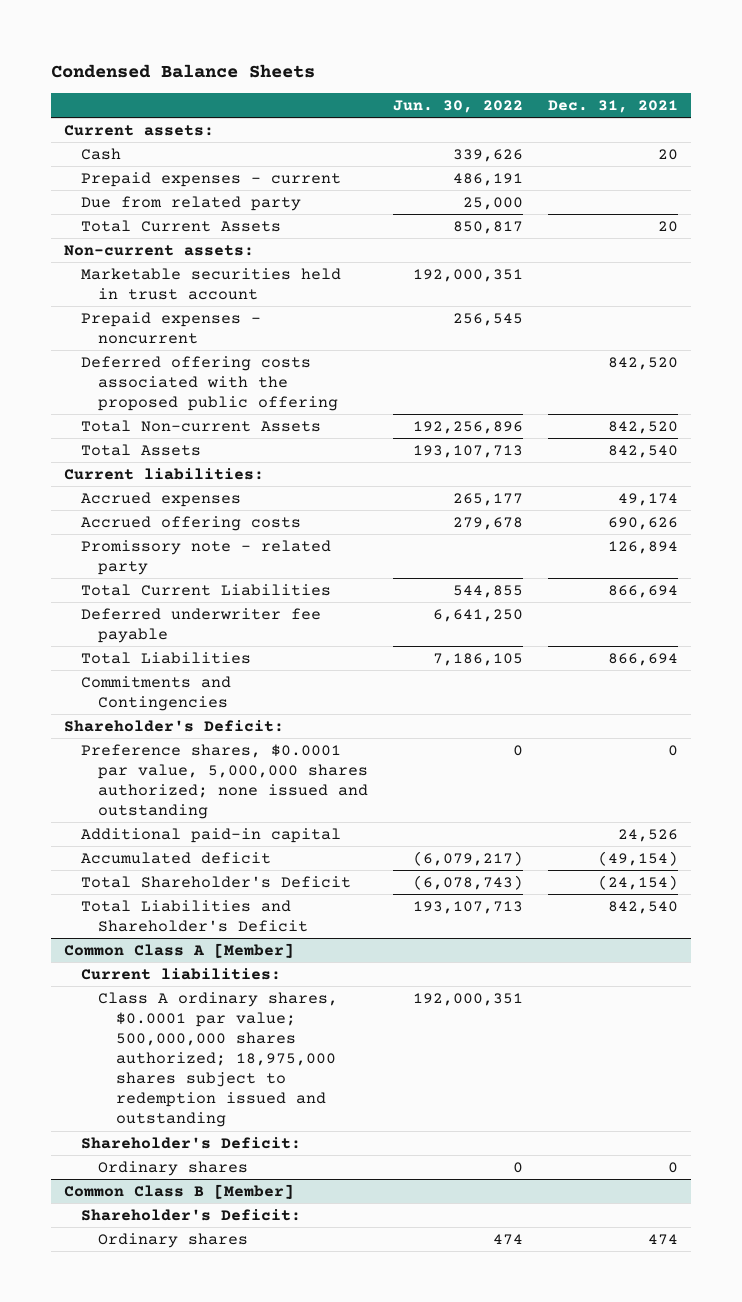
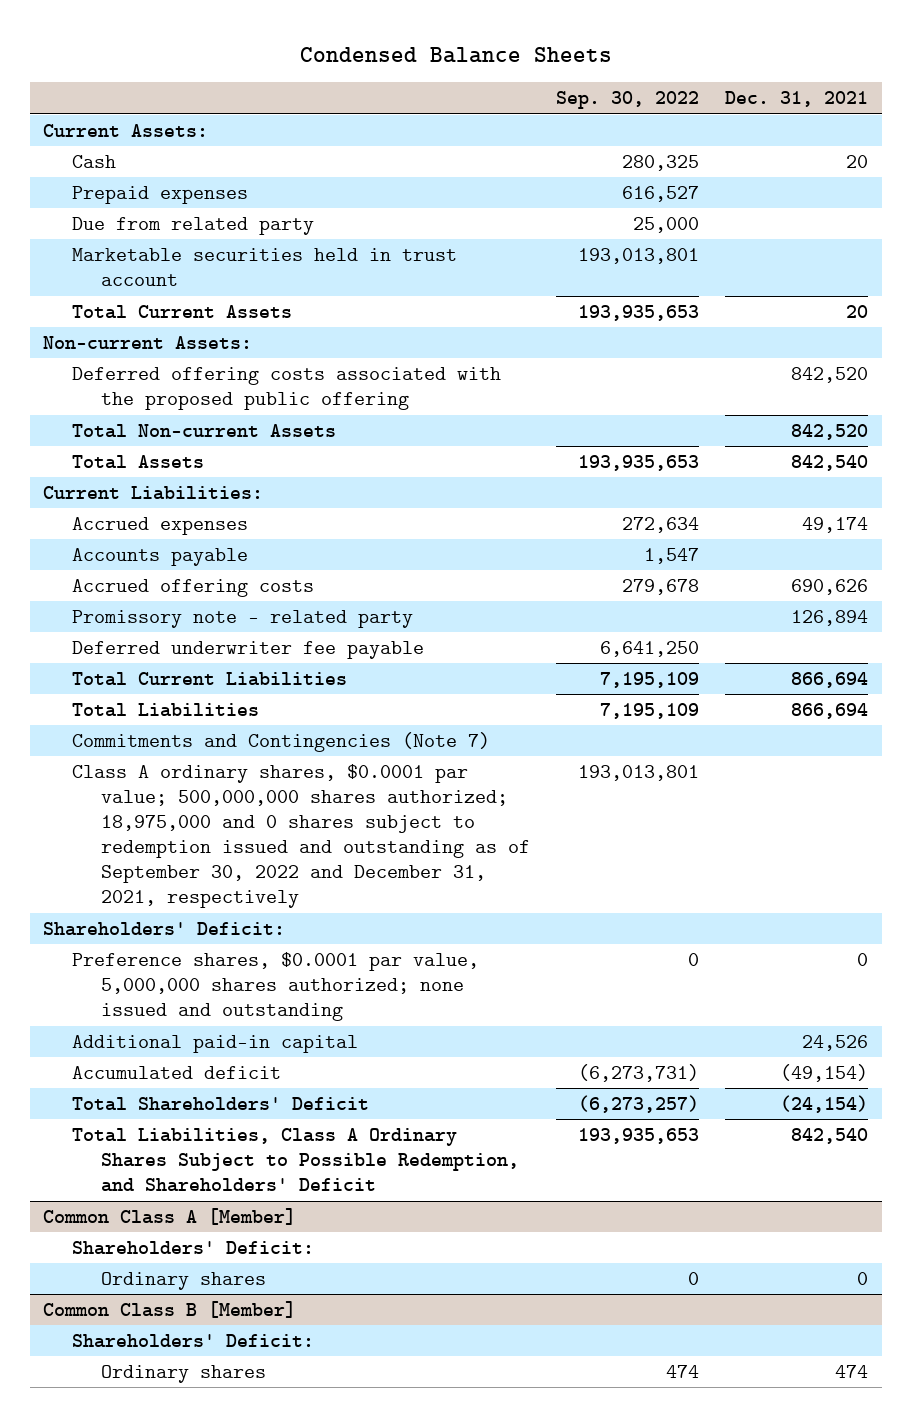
- | Jun. 30, 2022 | Dec. 31, 2021
+ | Sep. 30, 2022 | Dec. 31, 2021
- Current assets:
+ Current Assets:
- Prepaid expenses - current | 486,191 |
+ Prepaid expenses | 616,527 |
- Non-current assets:
- Prepaid expenses - noncurrent | 256,545 |
moved down: Total Current Assets | 193,935,653 | 20
+ Non-current Assets:
- Current liabilities:
+ Current Liabilities:
+ Accounts payable | 1,547 |
moved down: Total Current Liabilities | 7,195,109 | 866,694
- Commitments and Contingencies
- Shareholder's Deficit:
+ Commitments and Contingencies (Note 7)
+ Class A ordinary shares, $0.0001 par value; 500,000,000 shares authorized; 18,975,000 and 0 shares subject to redemption issued and outstanding as of September 30, 2022 and December 31, 2021, respectively | 193,013,801 |
+ Shareholders' Deficit:
- Total Shareholder's Deficit | (6,078,743) | (24,154)
- Total Liabilities and Shareholder's Deficit | 193,107,713 | 842,540
+ Total Shareholders' Deficit | (6,273,257) | (24,154)
+ Total Liabilities, Class A Ordinary Shares Subject to Possible Redemption, and Shareholders' Deficit | 193,935,653 | 842,540
@ Common Class A [Member]
- Current liabilities:
- Class A ordinary shares, $0.0001 par value; 500,000,000 shares authorized; 18,975,000 shares subject to redemption issued and outstanding | 192,000,351 |
- Shareholder's Deficit:
+ Shareholders' Deficit:
@ Common Class B [Member]
- Shareholder's Deficit:
+ Shareholders' Deficit:

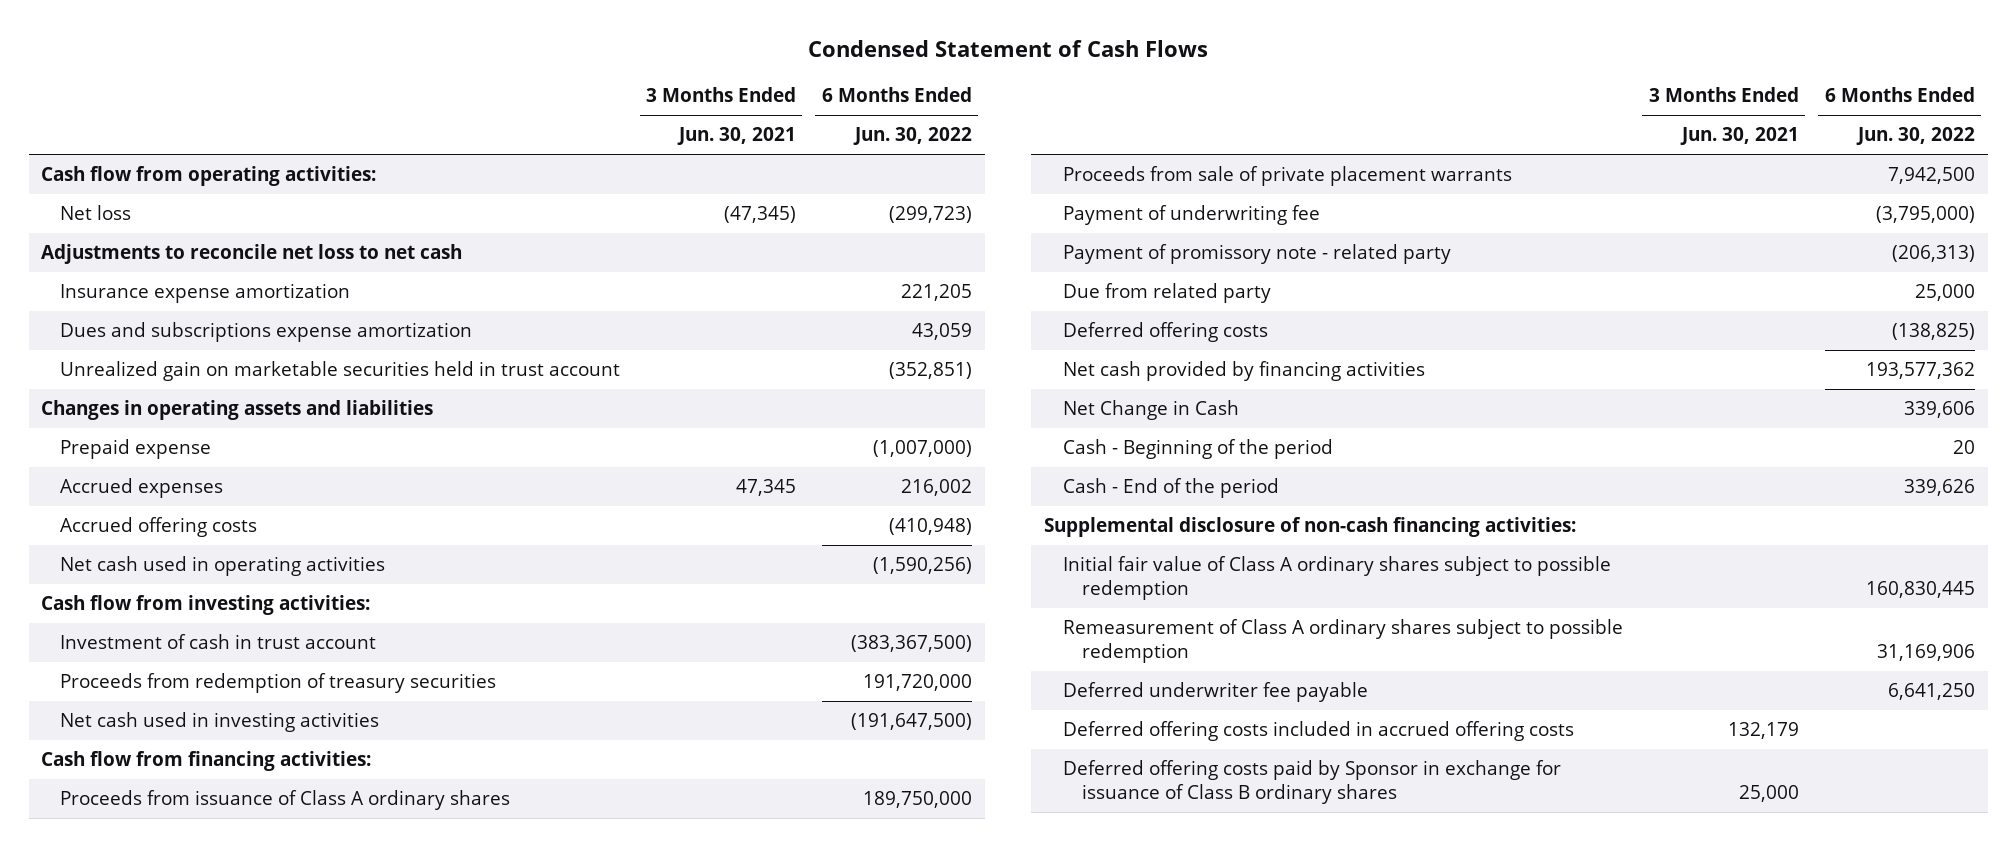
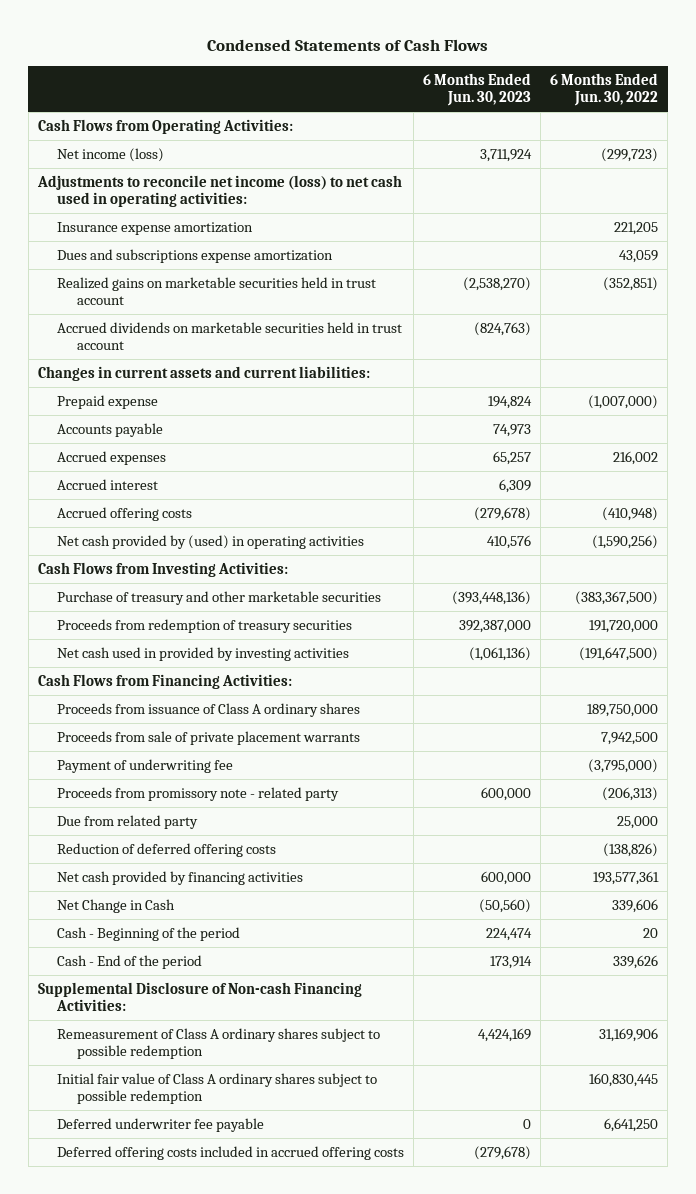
- Condensed Statement of Cash Flows
+ Condensed Statements of Cash Flows
- | 3 Months Ended Jun. 30, 2021 | 6 Months Ended Jun. 30, 2022
+ | 6 Months Ended Jun. 30, 2023 | 6 Months Ended Jun. 30, 2022
- Cash flow from operating activities:
- Net loss | (47,345) | (299,723)
- Adjustments to reconcile net loss to net cash
+ Cash Flows from Operating Activities:
+ Net income (loss) | 3,711,924 | (299,723)
+ Adjustments to reconcile net income (loss) to net cash used in operating activities:
- Unrealized gain on marketable securities held in trust account | | (352,851)
- Changes in operating assets and liabilities
+ Realized gains on marketable securities held in trust account | (2,538,270) | (352,851)
+ Accrued dividends on marketable securities held in trust account | (824,763) |
+ Changes in current assets and current liabilities:
+ Accounts payable | 74,973 |
+ Accrued interest | 6,309 |
- Net cash used in operating activities | | (1,590,256)
- Cash flow from investing activities:
- Investment of cash in trust account | | (383,367,500)
+ Net cash provided by (used) in operating activities | 410,576 | (1,590,256)
+ Cash Flows from Investing Activities:
+ Purchase of treasury and other marketable securities | (393,448,136) | (383,367,500)
- Net cash used in investing activities | | (191,647,500)
- Cash flow from financing activities:
+ Net cash used in provided by investing activities | (1,061,136) | (191,647,500)
+ Cash Flows from Financing Activities:
- Payment of promissory note - related party | | (206,313)
+ Proceeds from promissory note - related party | 600,000 | (206,313)
- Deferred offering costs | | (138,825)
- Net cash provided by financing activities | | 193,577,362
+ Reduction of deferred offering costs | | (138,826)
+ Net cash provided by financing activities | 600,000 | 193,577,361
- Supplemental disclosure of non-cash financing activities:
+ Supplemental Disclosure of Non-cash Financing Activities:
moved down: Initial fair value of Class A ordinary shares subject to possible redemption | | 160,830,445
- Deferred offering costs paid by Sponsor in exchange for issuance of Class B ordinary shares | 25,000 |

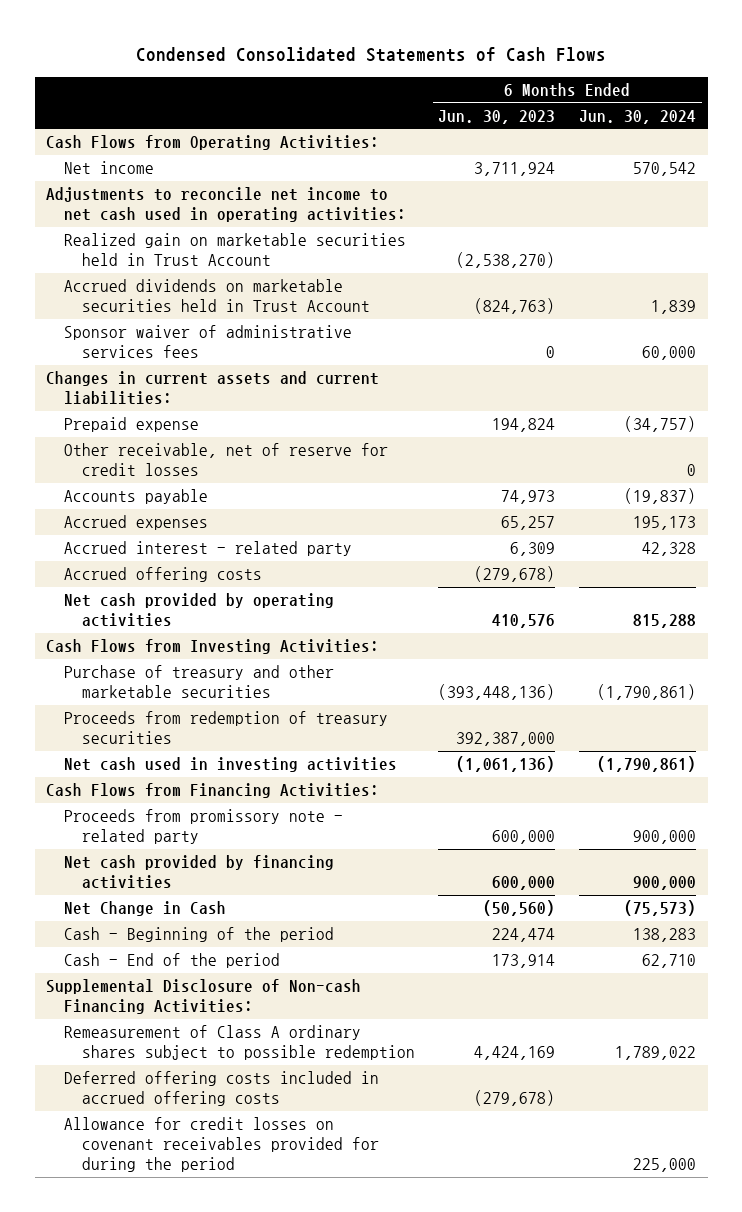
- Condensed Statements of Cash Flows
+ Condensed Consolidated Statements of Cash Flows
- | 6 Months Ended Jun. 30, 2023 | 6 Months Ended Jun. 30, 2022
+ | 6 Months Ended Jun. 30, 2023 | 6 Months Ended Jun. 30, 2024
- Net income (loss) | 3,711,924 | (299,723)
- Adjustments to reconcile net income (loss) to net cash used in operating activities:
- Insurance expense amortization | | 221,205
- Dues and subscriptions expense amortization | | 43,059
- Realized gains on marketable securities held in trust account | (2,538,270) | (352,851)
- Accrued dividends on marketable securities held in trust account | (824,763) |
+ Net income | 3,711,924 | 570,542
+ Adjustments to reconcile net income to net cash used in operating activities:
+ Realized gain on marketable securities held in Trust Account | (2,538,270) |
+ Accrued dividends on marketable securities held in Trust Account | (824,763) | 1,839
+ Sponsor waiver of administrative services fees | 0 | 60,000
+ Other receivable, net of reserve for credit losses | | 0
- Accrued interest | 6,309 |
+ Accrued interest - related party | 6,309 | 42,328
- Net cash provided by (used) in operating activities | 410,576 | (1,590,256)
+ Net cash provided by operating activities | 410,576 | 815,288
- Net cash used in provided by investing activities | (1,061,136) | (191,647,500)
+ Net cash used in investing activities | (1,061,136) | (1,790,861)
- Proceeds from issuance of Class A ordinary shares | | 189,750,000
- Proceeds from sale of private placement warrants | | 7,942,500
- Payment of underwriting fee | | (3,795,000)
- Due from related party | | 25,000
- Reduction of deferred offering costs | | (138,826)
- Initial fair value of Class A ordinary shares subject to possible redemption | | 160,830,445
- Deferred underwriter fee payable | 0 | 6,641,250
+ Allowance for credit losses on covenant receivables provided for during the period | | 225,000

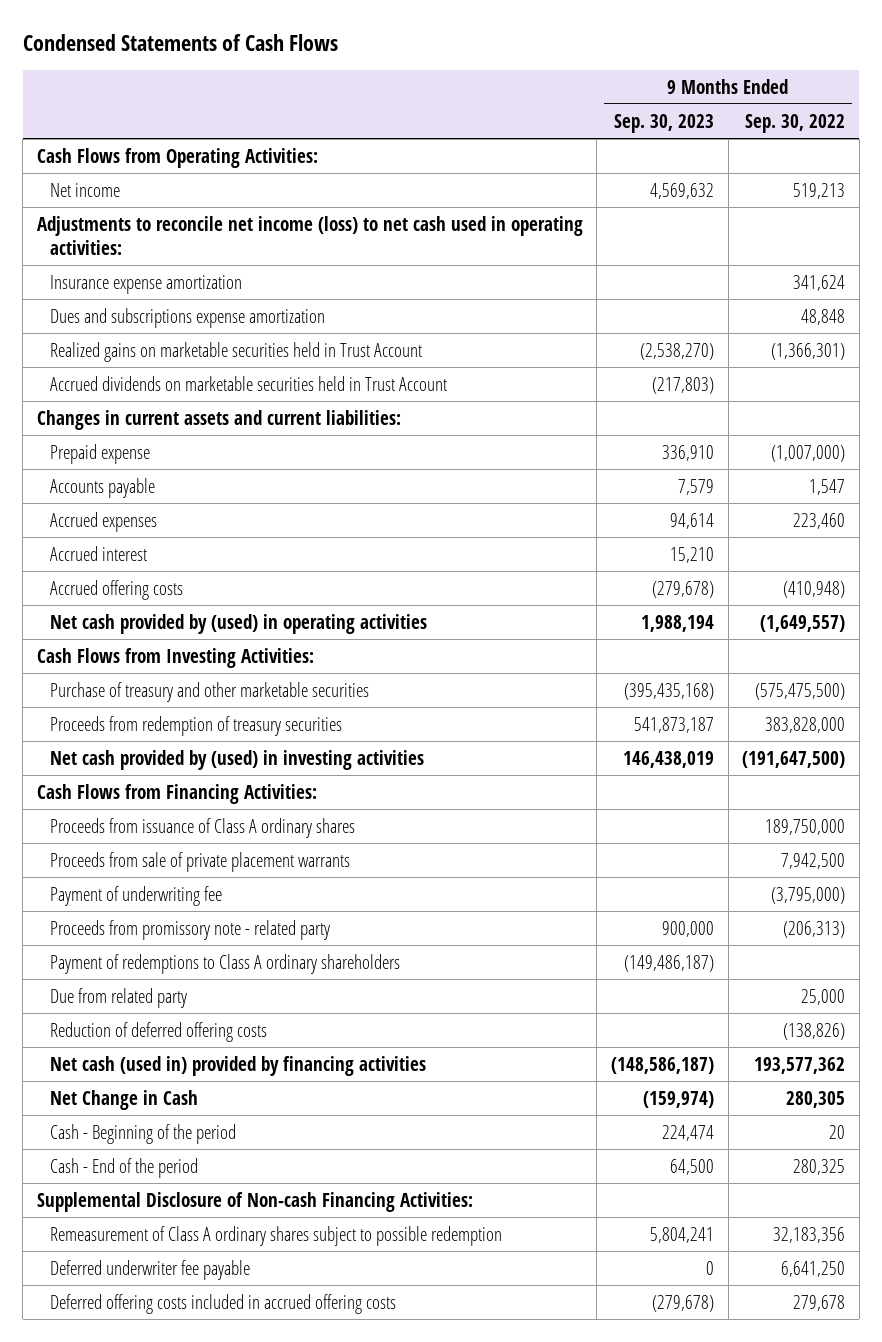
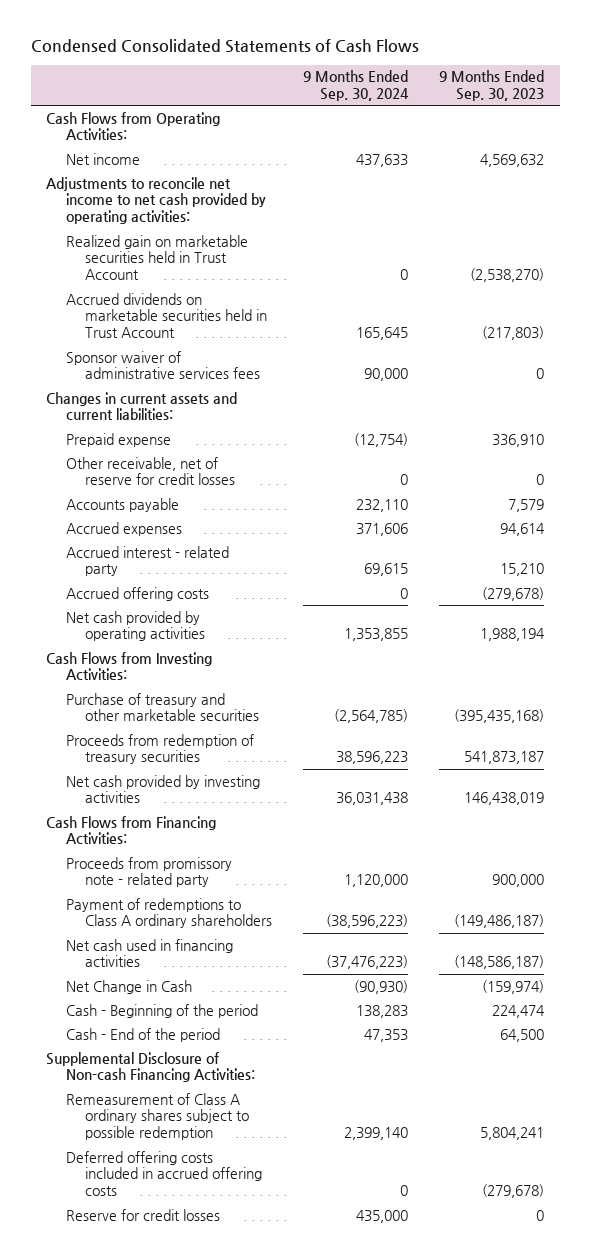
- Condensed Statements of Cash Flows
+ Condensed Consolidated Statements of Cash Flows
- | 9 Months Ended Sep. 30, 2023 | 9 Months Ended Sep. 30, 2022
+ | 9 Months Ended Sep. 30, 2024 | 9 Months Ended Sep. 30, 2023
- Adjustments to reconcile net income (loss) to net cash used in operating activities:
- Insurance expense amortization | | 341,624
- Dues and subscriptions expense amortization | | 48,848
- Realized gains on marketable securities held in Trust Account | (2,538,270) | (1,366,301)
+ Adjustments to reconcile net income to net cash provided by operating activities:
+ Realized gain on marketable securities held in Trust Account | 0 | (2,538,270)
+ Sponsor waiver of administrative services fees | 90,000 | 0
+ Other receivable, net of reserve for credit losses | 0 | 0
- Accrued interest | 15,210 |
+ Accrued interest - related party | 69,615 | 15,210
- Net cash provided by (used) in operating activities | 1,988,194 | (1,649,557)
+ Net cash provided by operating activities | 1,353,855 | 1,988,194
- Net cash provided by (used) in investing activities | 146,438,019 | (191,647,500)
+ Net cash provided by investing activities | 36,031,438 | 146,438,019
- Proceeds from issuance of Class A ordinary shares | | 189,750,000
- Proceeds from sale of private placement warrants | | 7,942,500
- Payment of underwriting fee | | (3,795,000)
- Due from related party | | 25,000
- Reduction of deferred offering costs | | (138,826)
- Net cash (used in) provided by financing activities | (148,586,187) | 193,577,362
+ Net cash used in financing activities | (37,476,223) | (148,586,187)
- Deferred underwriter fee payable | 0 | 6,641,250
+ Reserve for credit losses | 435,000 | 0

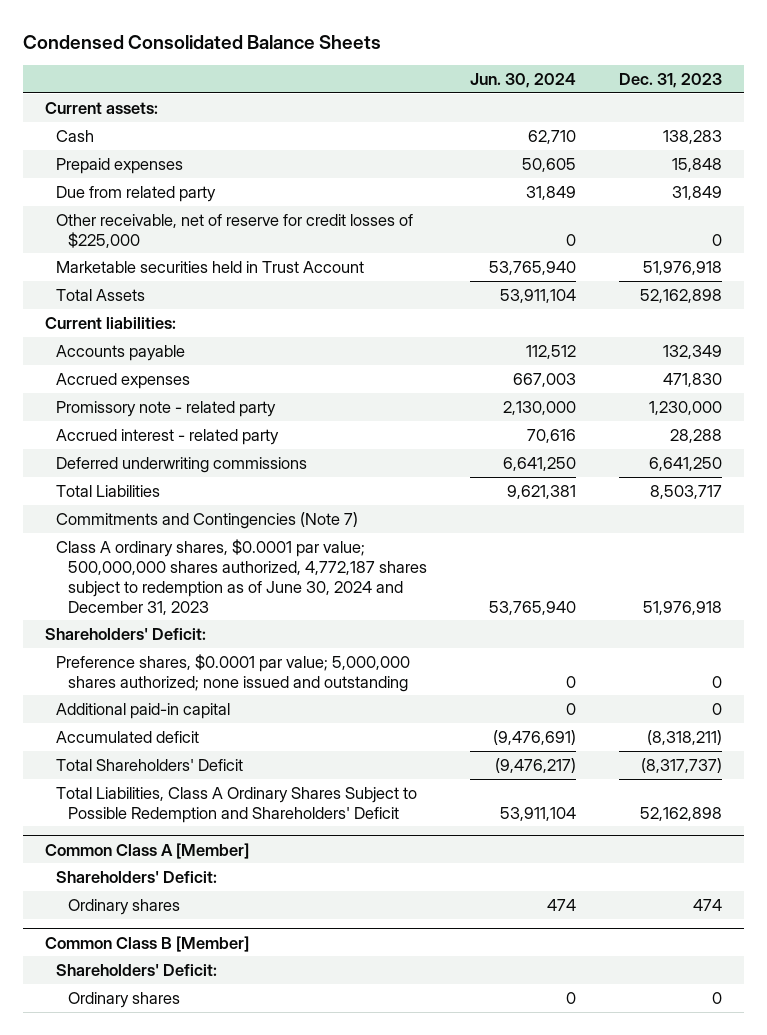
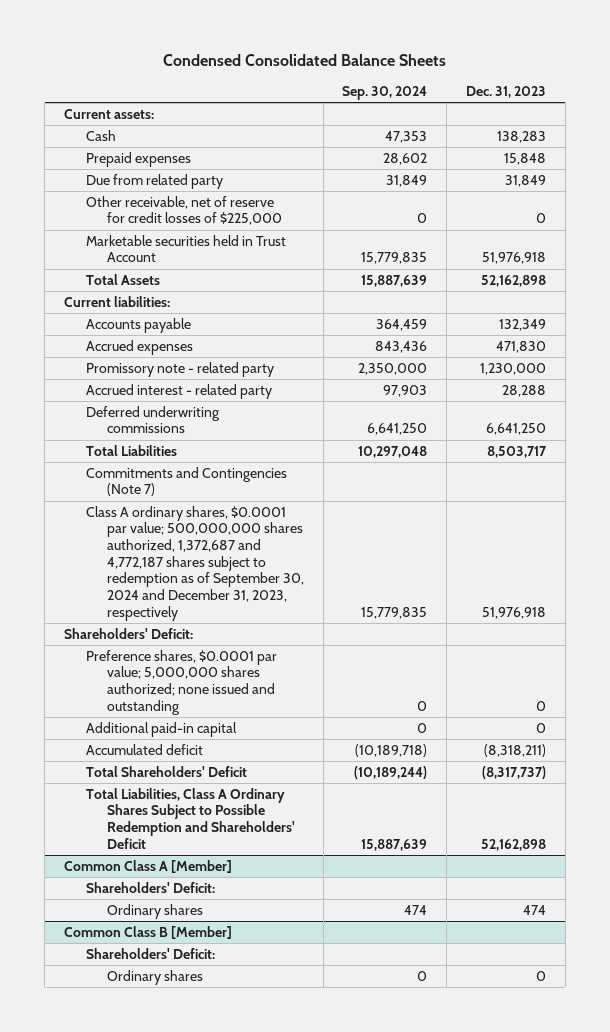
- | Jun. 30, 2024 | Dec. 31, 2023
+ | Sep. 30, 2024 | Dec. 31, 2023
- Class A ordinary shares, $0.0001 par value; 500,000,000 shares authorized, 4,772,187 shares subject to redemption as of June 30, 2024 and December 31, 2023 | 53,765,940 | 51,976,918
+ Class A ordinary shares, $0.0001 par value; 500,000,000 shares authorized, 1,372,687 and 4,772,187 shares subject to redemption as of September 30, 2024 and December 31, 2023, respectively | 15,779,835 | 51,976,918

